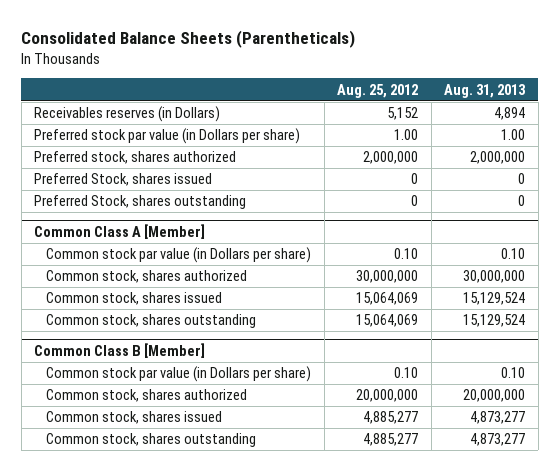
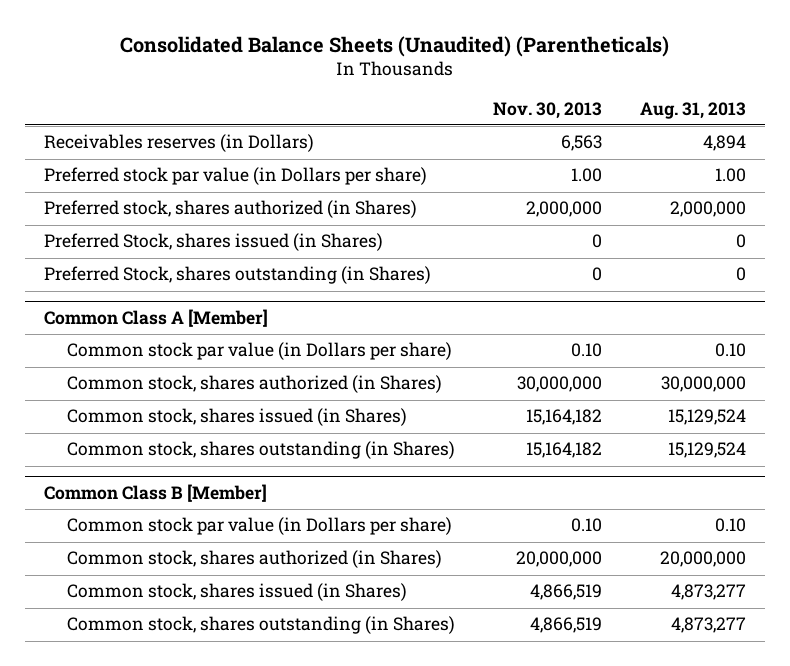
- Consolidated Balance Sheets (Parentheticals)
+ Consolidated Balance Sheets (Unaudited) (Parentheticals)
- | Aug. 25, 2012 | Aug. 31, 2013
+ | Nov. 30, 2013 | Aug. 31, 2013
- Preferred stock, shares authorized | 2,000,000 | 2,000,000
- Preferred Stock, shares issued | 0 | 0
- Preferred Stock, shares outstanding | 0 | 0
+ Preferred stock, shares authorized (in Shares) | 2,000,000 | 2,000,000
+ Preferred Stock, shares issued (in Shares) | 0 | 0
+ Preferred Stock, shares outstanding (in Shares) | 0 | 0
@ Common Class A [Member]
- Common stock, shares authorized | 30,000,000 | 30,000,000
- Common stock, shares issued | 15,064,069 | 15,129,524
- Common stock, shares outstanding | 15,064,069 | 15,129,524
+ Common stock, shares authorized (in Shares) | 30,000,000 | 30,000,000
+ Common stock, shares issued (in Shares) | 15,164,182 | 15,129,524
+ Common stock, shares outstanding (in Shares) | 15,164,182 | 15,129,524
@ Common Class B [Member]
- Common stock, shares authorized | 20,000,000 | 20,000,000
- Common stock, shares issued | 4,885,277 | 4,873,277
- Common stock, shares outstanding | 4,885,277 | 4,873,277
+ Common stock, shares authorized (in Shares) | 20,000,000 | 20,000,000
+ Common stock, shares issued (in Shares) | 4,866,519 | 4,873,277
+ Common stock, shares outstanding (in Shares) | 4,866,519 | 4,873,277

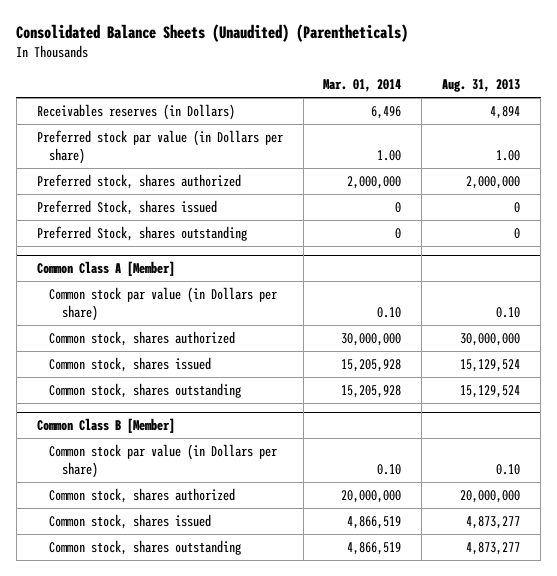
- | Nov. 30, 2013 | Aug. 31, 2013
+ | Mar. 01, 2014 | Aug. 31, 2013
- Preferred stock, shares authorized (in Shares) | 2,000,000 | 2,000,000
- Preferred Stock, shares issued (in Shares) | 0 | 0
- Preferred Stock, shares outstanding (in Shares) | 0 | 0
+ Preferred stock, shares authorized | 2,000,000 | 2,000,000
+ Preferred Stock, shares issued | 0 | 0
+ Preferred Stock, shares outstanding | 0 | 0
@ Common Class A [Member]
- Common stock, shares authorized (in Shares) | 30,000,000 | 30,000,000
- Common stock, shares issued (in Shares) | 15,164,182 | 15,129,524
- Common stock, shares outstanding (in Shares) | 15,164,182 | 15,129,524
+ Common stock, shares authorized | 30,000,000 | 30,000,000
+ Common stock, shares issued | 15,205,928 | 15,129,524
+ Common stock, shares outstanding | 15,205,928 | 15,129,524
@ Common Class B [Member]
- Common stock, shares authorized (in Shares) | 20,000,000 | 20,000,000
- Common stock, shares issued (in Shares) | 4,866,519 | 4,873,277
- Common stock, shares outstanding (in Shares) | 4,866,519 | 4,873,277
+ Common stock, shares authorized | 20,000,000 | 20,000,000
+ Common stock, shares issued | 4,866,519 | 4,873,277
+ Common stock, shares outstanding | 4,866,519 | 4,873,277

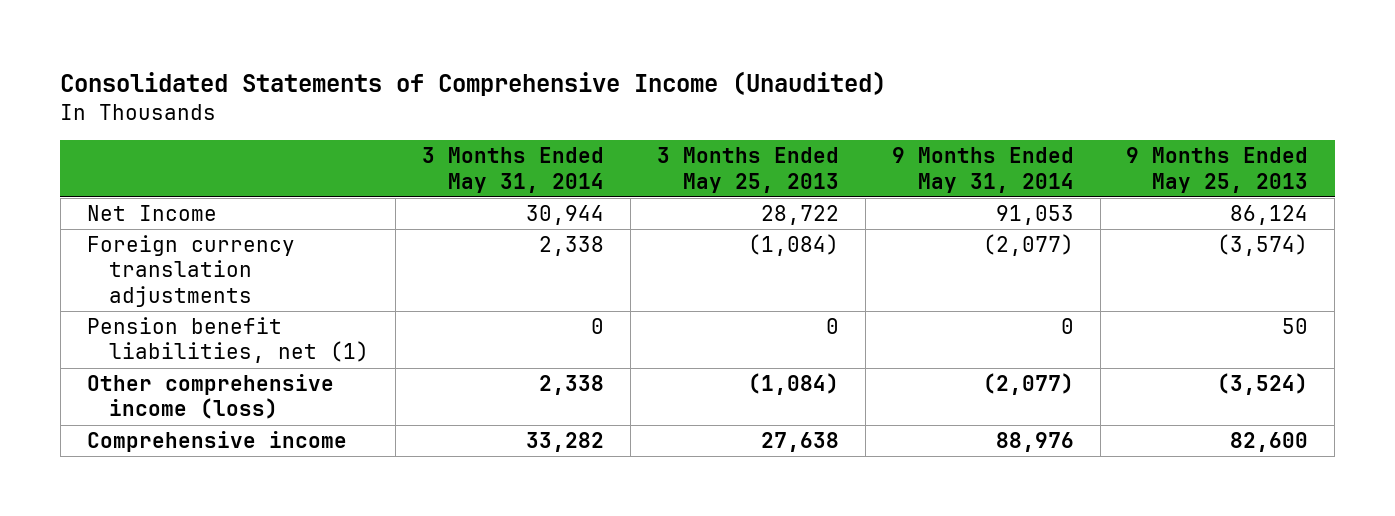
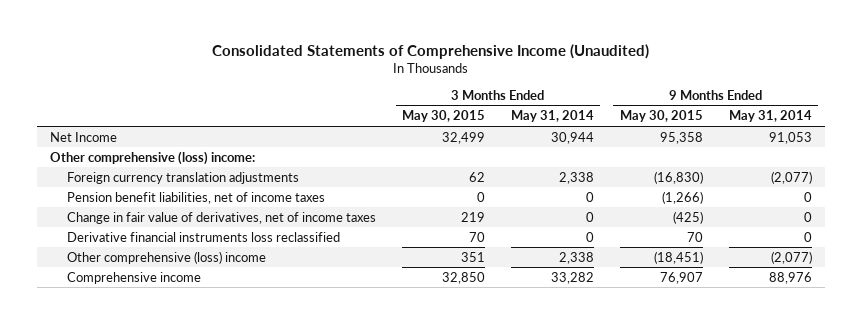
- | 3 Months Ended May 31, 2014 | 3 Months Ended May 25, 2013 | 9 Months Ended May 31, 2014 | 9 Months Ended May 25, 2013
+ | 3 Months Ended May 30, 2015 | 3 Months Ended May 31, 2014 | 9 Months Ended May 30, 2015 | 9 Months Ended May 31, 2014
+ Other comprehensive (loss) income:
- Pension benefit liabilities, net (1) | 0 | 0 | 0 | 50
- Other comprehensive income (loss) | 2,338 | (1,084) | (2,077) | (3,524)
+ Pension benefit liabilities, net of income taxes | 0 | 0 | (1,266) | 0
+ Change in fair value of derivatives, net of income taxes | 219 | 0 | (425) | 0
+ Derivative financial instruments loss reclassified | 70 | 0 | 70 | 0
+ Other comprehensive (loss) income | 351 | 2,338 | (18,451) | (2,077)

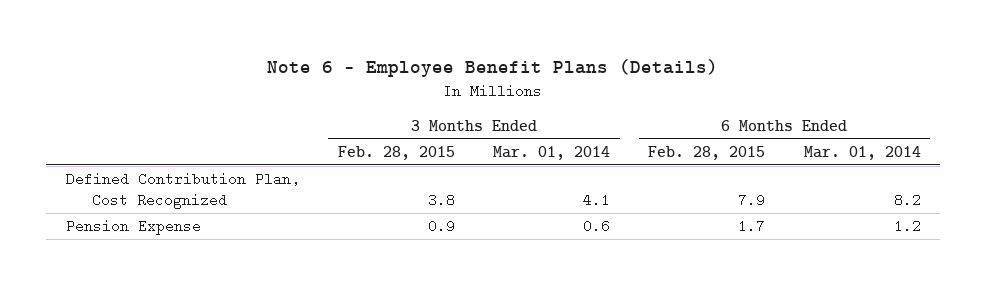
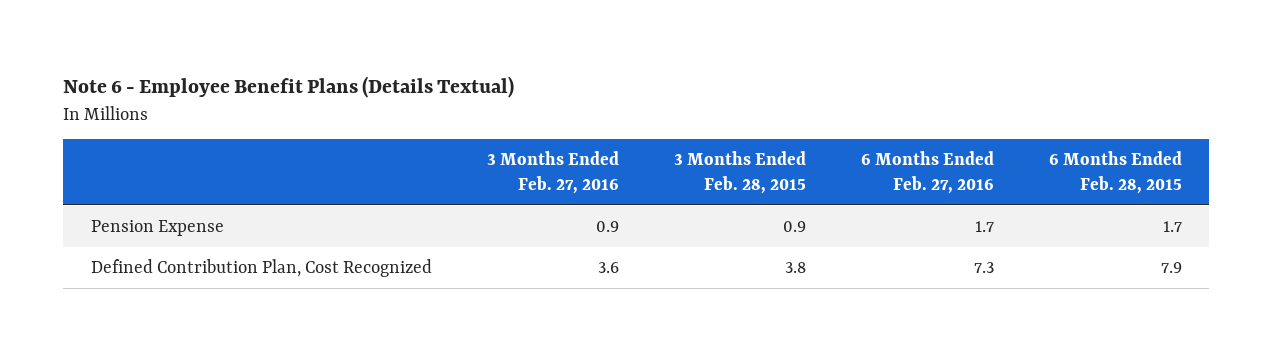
- Note 6 - Employee Benefit Plans (Details)
+ Note 6 - Employee Benefit Plans (Details Textual)
- | 3 Months Ended Feb. 28, 2015 | 3 Months Ended Mar. 01, 2014 | 6 Months Ended Feb. 28, 2015 | 6 Months Ended Mar. 01, 2014
+ | 3 Months Ended Feb. 27, 2016 | 3 Months Ended Feb. 28, 2015 | 6 Months Ended Feb. 27, 2016 | 6 Months Ended Feb. 28, 2015
moved down: Defined Contribution Plan, Cost Recognized | 3.6 | 3.8 | 7.3 | 7.9

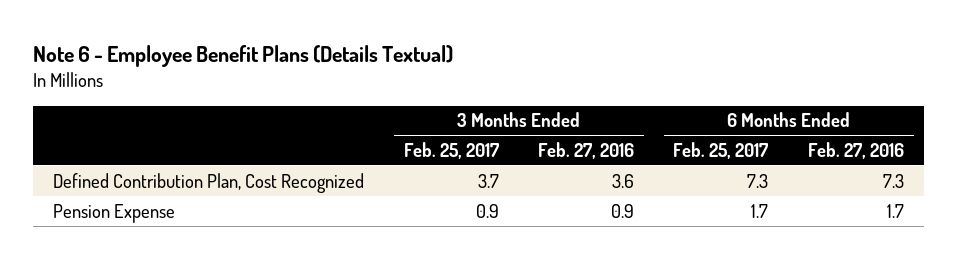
- | 3 Months Ended Feb. 27, 2016 | 3 Months Ended Feb. 28, 2015 | 6 Months Ended Feb. 27, 2016 | 6 Months Ended Feb. 28, 2015
+ | 3 Months Ended Feb. 25, 2017 | 3 Months Ended Feb. 27, 2016 | 6 Months Ended Feb. 25, 2017 | 6 Months Ended Feb. 27, 2016
moved down: Pension Expense | 0.9 | 0.9 | 1.7 | 1.7

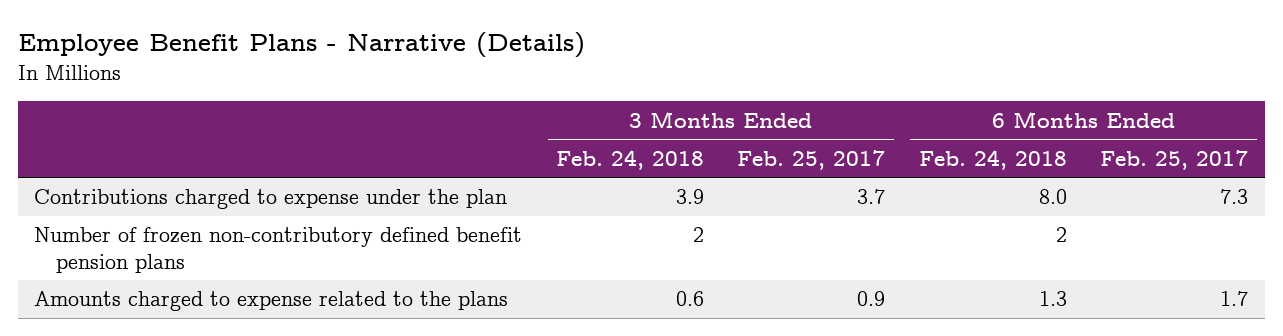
- Note 6 - Employee Benefit Plans (Details Textual)
+ Employee Benefit Plans - Narrative (Details)
- | 3 Months Ended Feb. 25, 2017 | 3 Months Ended Feb. 27, 2016 | 6 Months Ended Feb. 25, 2017 | 6 Months Ended Feb. 27, 2016
+ | 3 Months Ended Feb. 24, 2018 | 3 Months Ended Feb. 25, 2017 | 6 Months Ended Feb. 24, 2018 | 6 Months Ended Feb. 25, 2017
- Defined Contribution Plan, Cost Recognized | 3.7 | 3.6 | 7.3 | 7.3
- Pension Expense | 0.9 | 0.9 | 1.7 | 1.7
+ Contributions charged to expense under the plan | 3.9 | 3.7 | 8.0 | 7.3
+ Number of frozen non-contributory defined benefit pension plans | 2 | | 2 |
+ Amounts charged to expense related to the plans | 0.6 | 0.9 | 1.3 | 1.7

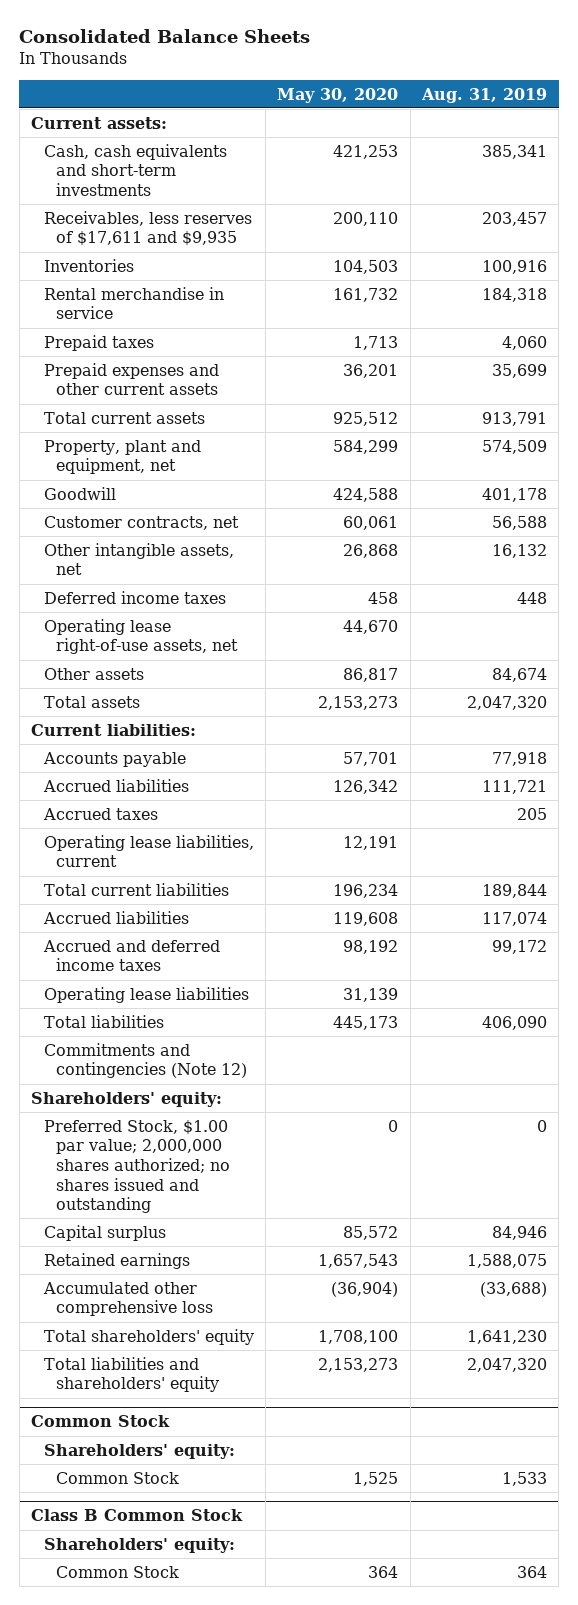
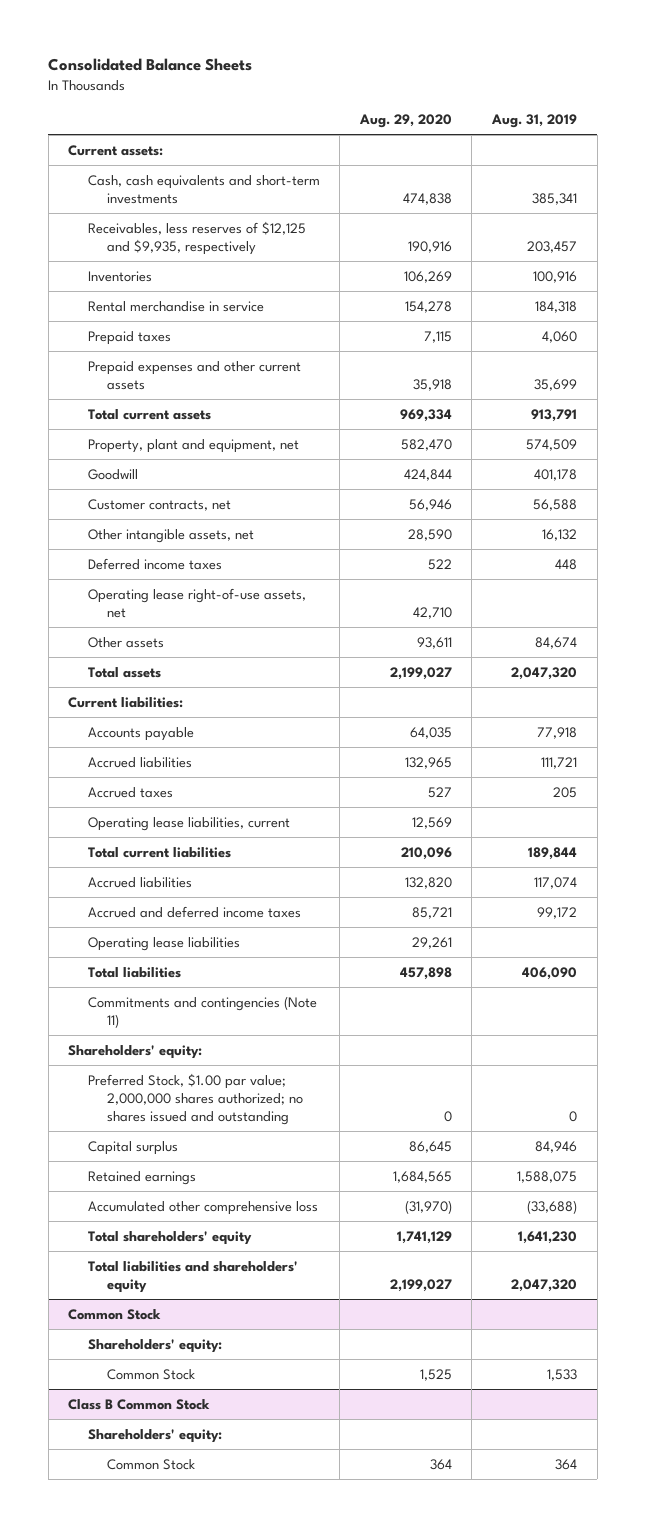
- | May 30, 2020 | Aug. 31, 2019
+ | Aug. 29, 2020 | Aug. 31, 2019
- Receivables, less reserves of $17,611 and $9,935 | 200,110 | 203,457
+ Receivables, less reserves of $12,125 and $9,935, respectively | 190,916 | 203,457
- Commitments and contingencies (Note 12)
+ Commitments and contingencies (Note 11)

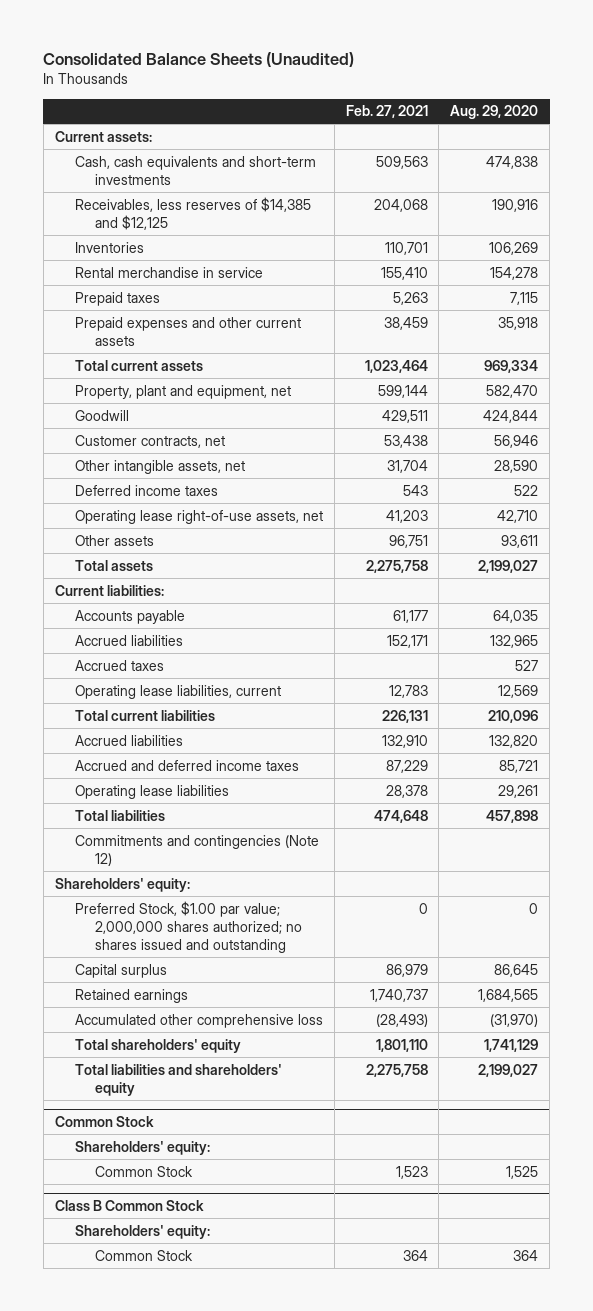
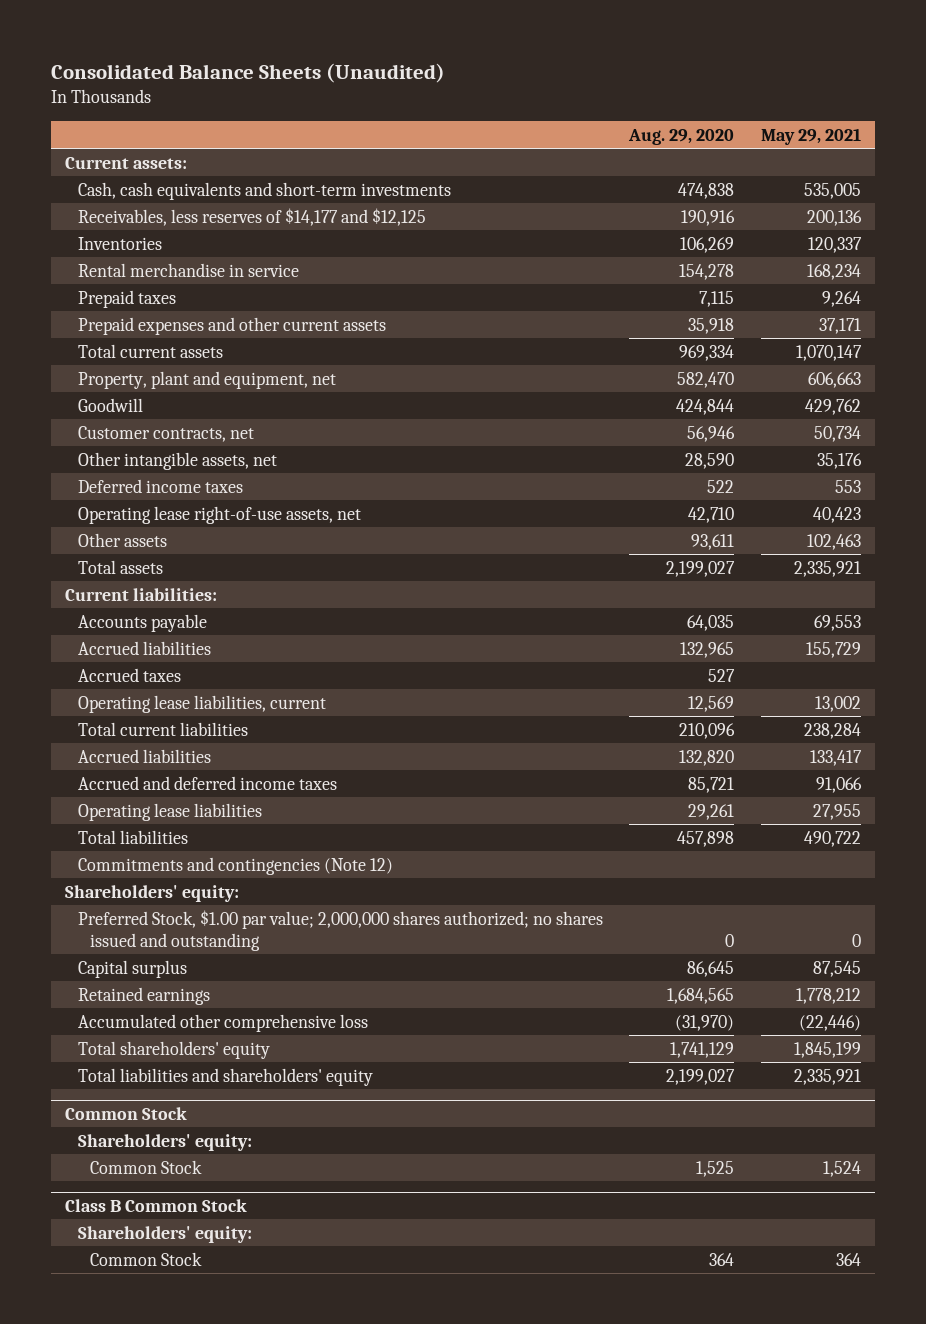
- | Feb. 27, 2021 | Aug. 29, 2020
+ | Aug. 29, 2020 | May 29, 2021
- Receivables, less reserves of $14,385 and $12,125 | 204,068 | 190,916
+ Receivables, less reserves of $14,177 and $12,125 | 190,916 | 200,136

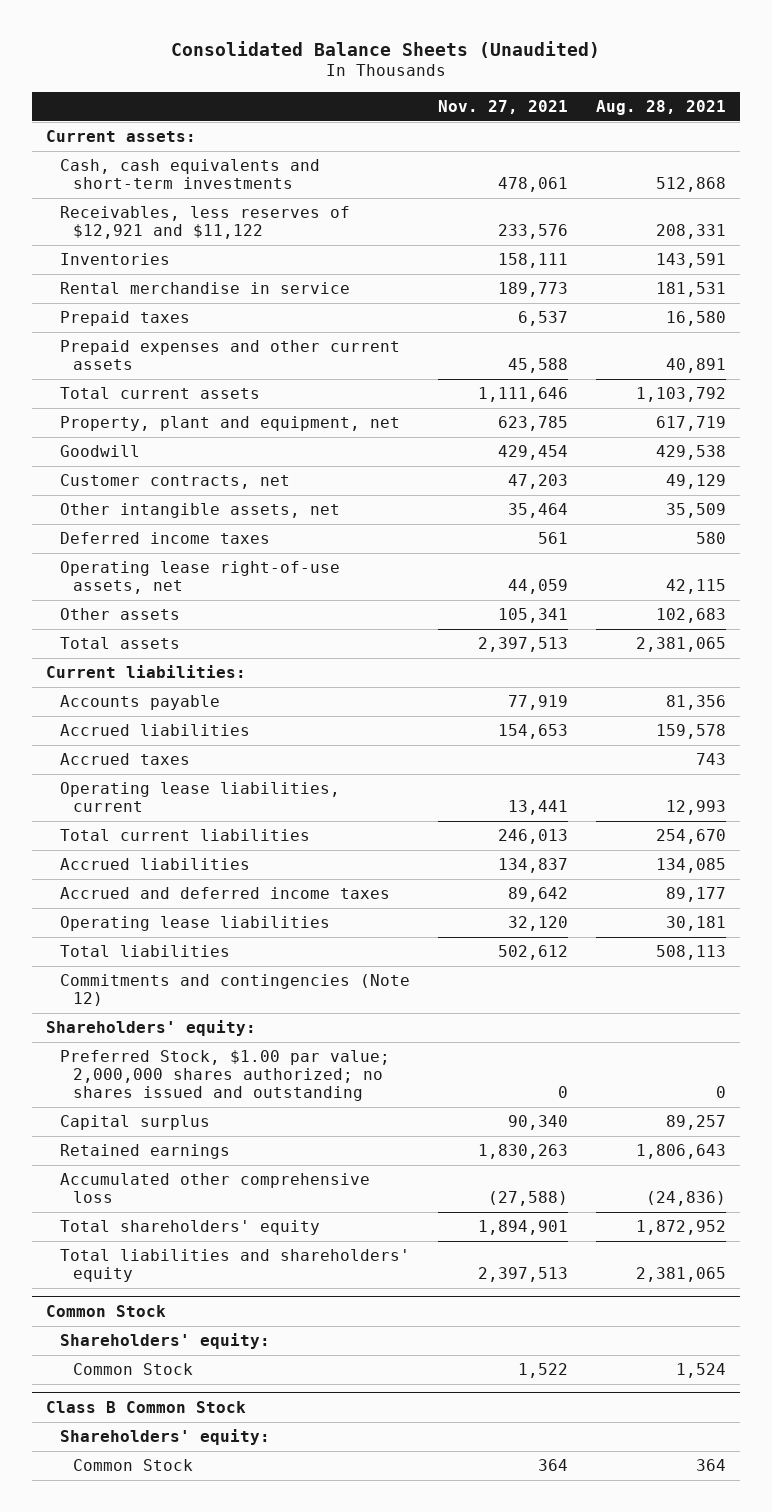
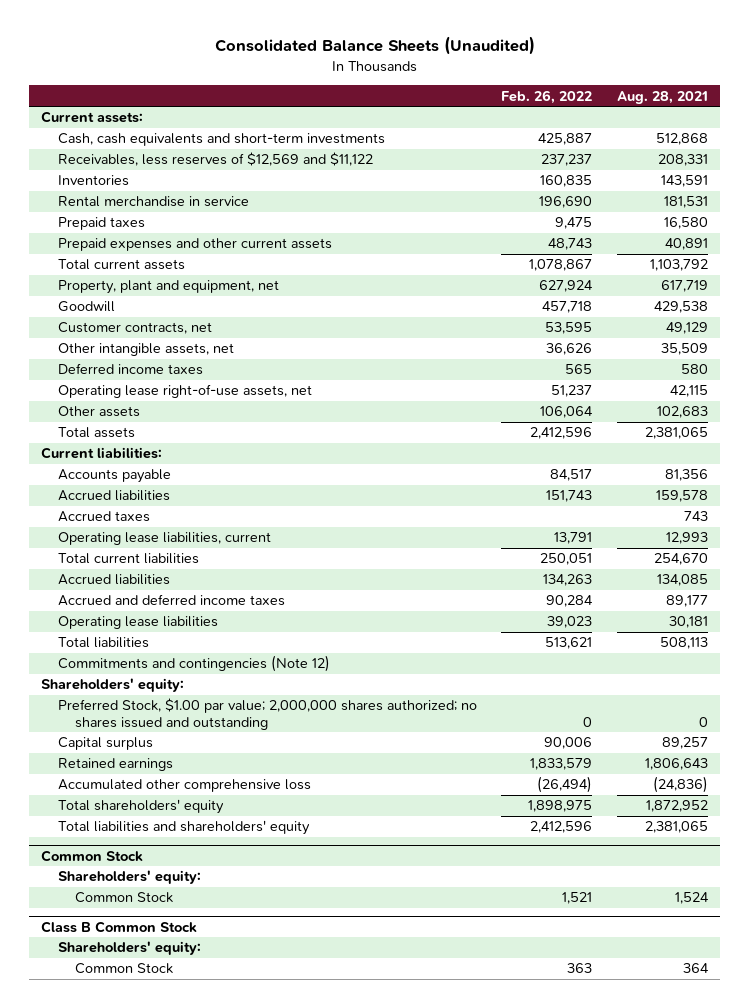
- | Nov. 27, 2021 | Aug. 28, 2021
+ | Feb. 26, 2022 | Aug. 28, 2021
- Receivables, less reserves of $12,921 and $11,122 | 233,576 | 208,331
+ Receivables, less reserves of $12,569 and $11,122 | 237,237 | 208,331

